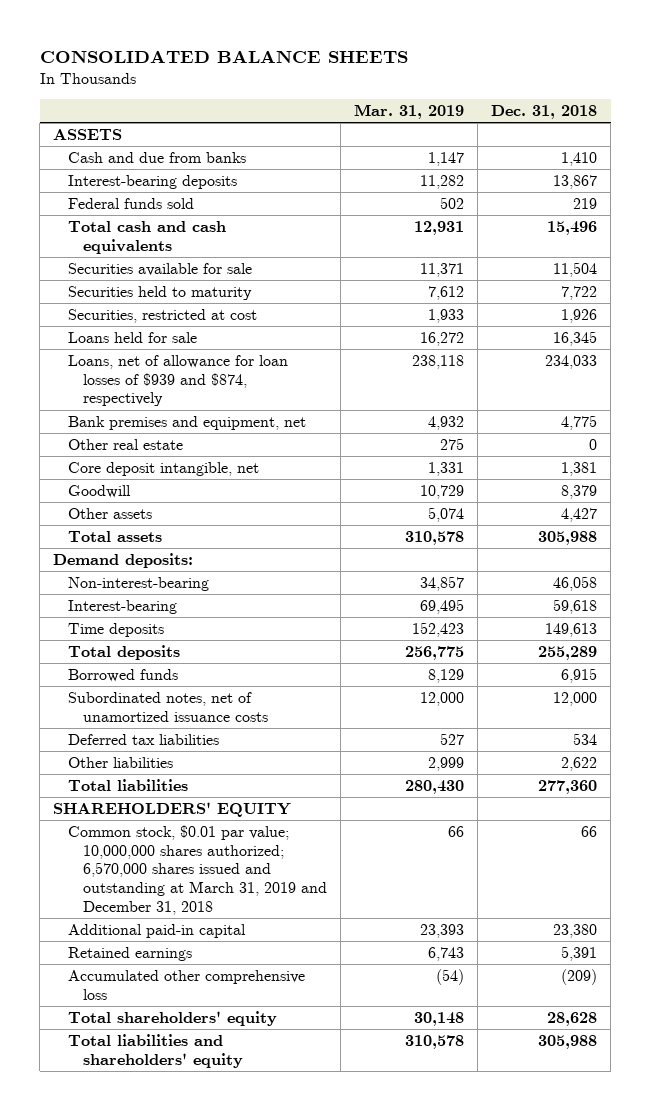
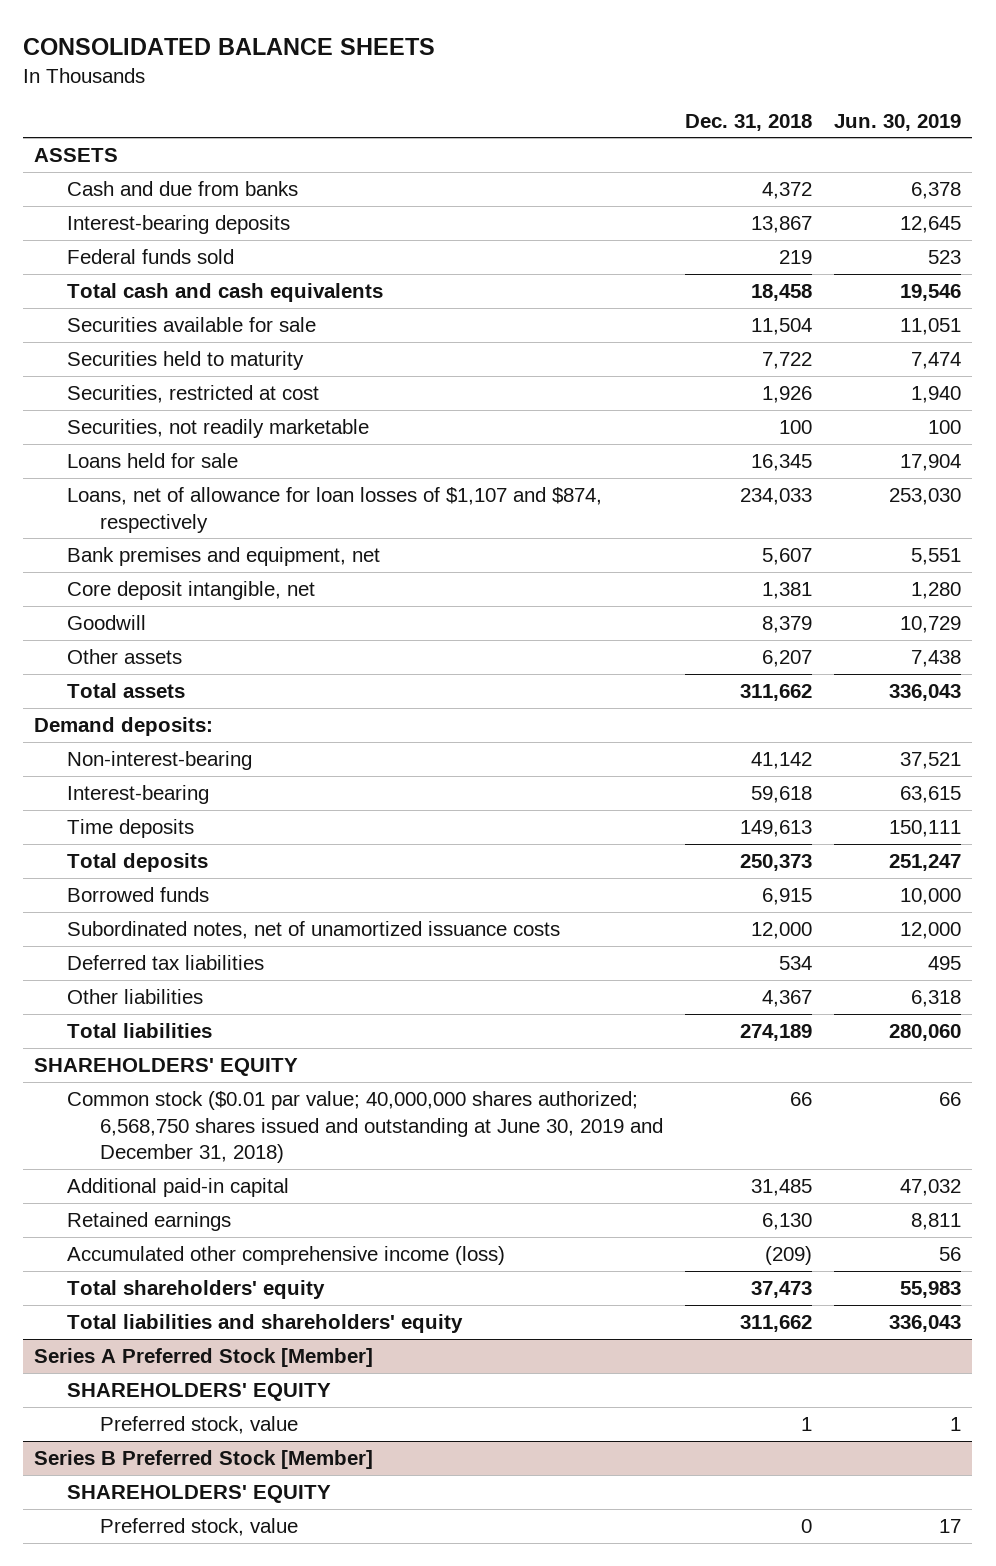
- | Mar. 31, 2019 | Dec. 31, 2018
+ | Dec. 31, 2018 | Jun. 30, 2019
- Cash and due from banks | 1,147 | 1,410
+ Cash and due from banks | 4,372 | 6,378
- Total cash and cash equivalents | 12,931 | 15,496
+ Total cash and cash equivalents | 18,458 | 19,546
+ Securities, not readily marketable | 100 | 100
- Loans, net of allowance for loan losses of $939 and $874, respectively | 238,118 | 234,033
- Bank premises and equipment, net | 4,932 | 4,775
- Other real estate | 275 | 0
+ Loans, net of allowance for loan losses of $1,107 and $874, respectively | 234,033 | 253,030
+ Bank premises and equipment, net | 5,607 | 5,551
- Other assets | 5,074 | 4,427
- Total assets | 310,578 | 305,988
+ Other assets | 6,207 | 7,438
+ Total assets | 311,662 | 336,043
- Non-interest-bearing | 34,857 | 46,058
+ Non-interest-bearing | 41,142 | 37,521
- Total deposits | 256,775 | 255,289
+ Total deposits | 250,373 | 251,247
- Other liabilities | 2,999 | 2,622
- Total liabilities | 280,430 | 277,360
+ Other liabilities | 4,367 | 6,318
+ Total liabilities | 274,189 | 280,060
- Common stock, $0.01 par value; 10,000,000 shares authorized; 6,570,000 shares issued and outstanding at March 31, 2019 and December 31, 2018 | 66 | 66
- Additional paid-in capital | 23,393 | 23,380
- Retained earnings | 6,743 | 5,391
- Accumulated other comprehensive loss | (54) | (209)
- Total shareholders' equity | 30,148 | 28,628
- Total liabilities and shareholders' equity | 310,578 | 305,988
+ Common stock ($0.01 par value; 40,000,000 shares authorized; 6,568,750 shares issued and outstanding at June 30, 2019 and December 31, 2018) | 66 | 66
+ Additional paid-in capital | 31,485 | 47,032
+ Retained earnings | 6,130 | 8,811
+ Accumulated other comprehensive income (loss) | (209) | 56
+ Total shareholders' equity | 37,473 | 55,983
+ Total liabilities and shareholders' equity | 311,662 | 336,043
+ Series A Preferred Stock [Member]
+ SHAREHOLDERS' EQUITY
+ Preferred stock, value | 1 | 1
+ Series B Preferred Stock [Member]
+ SHAREHOLDERS' EQUITY
+ Preferred stock, value | 0 | 17

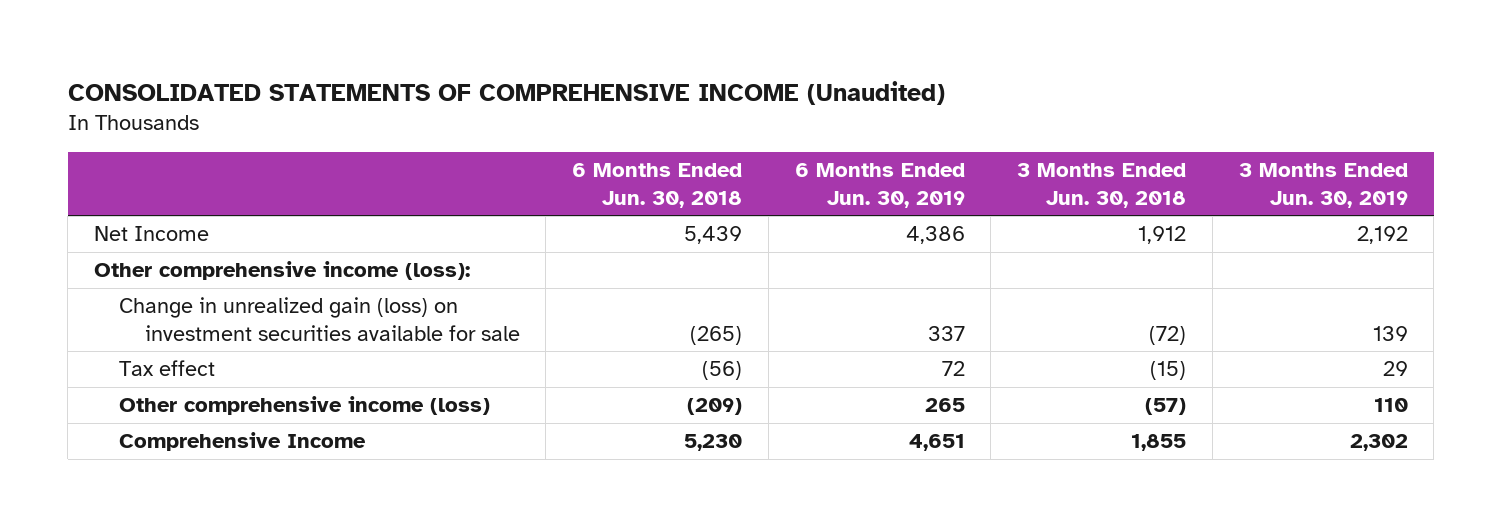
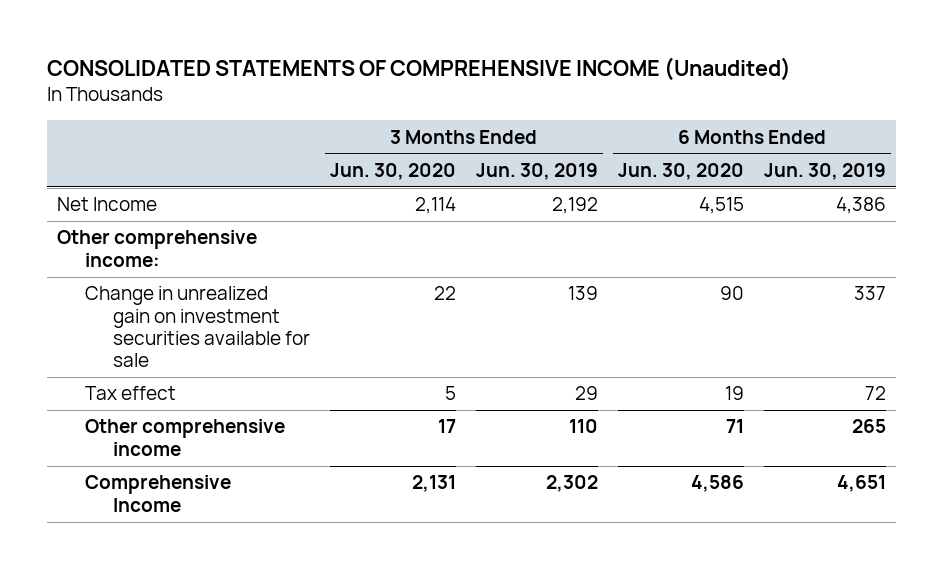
- | 6 Months Ended Jun. 30, 2018 | 6 Months Ended Jun. 30, 2019 | 3 Months Ended Jun. 30, 2018 | 3 Months Ended Jun. 30, 2019
+ | 3 Months Ended Jun. 30, 2020 | 3 Months Ended Jun. 30, 2019 | 6 Months Ended Jun. 30, 2020 | 6 Months Ended Jun. 30, 2019
- Other comprehensive income (loss):
- Change in unrealized gain (loss) on investment securities available for sale | (265) | 337 | (72) | 139
+ Other comprehensive income:
+ Change in unrealized gain on investment securities available for sale | 22 | 139 | 90 | 337
- Other comprehensive income (loss) | (209) | 265 | (57) | 110
+ Other comprehensive income | 17 | 110 | 71 | 265

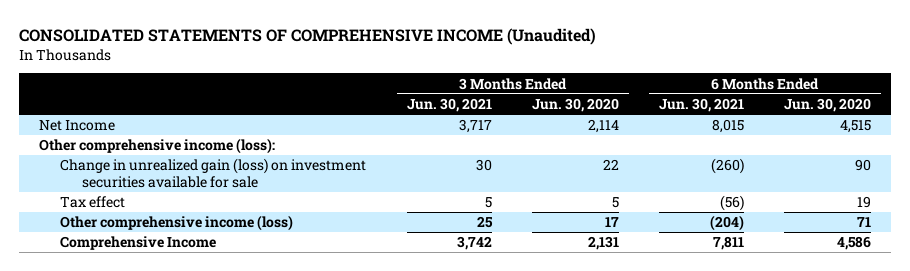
- | 3 Months Ended Jun. 30, 2020 | 3 Months Ended Jun. 30, 2019 | 6 Months Ended Jun. 30, 2020 | 6 Months Ended Jun. 30, 2019
+ | 3 Months Ended Jun. 30, 2021 | 3 Months Ended Jun. 30, 2020 | 6 Months Ended Jun. 30, 2021 | 6 Months Ended Jun. 30, 2020
- Other comprehensive income:
- Change in unrealized gain on investment securities available for sale | 22 | 139 | 90 | 337
+ Other comprehensive income (loss):
+ Change in unrealized gain (loss) on investment securities available for sale | 30 | 22 | (260) | 90
- Other comprehensive income | 17 | 110 | 71 | 265
+ Other comprehensive income (loss) | 25 | 17 | (204) | 71

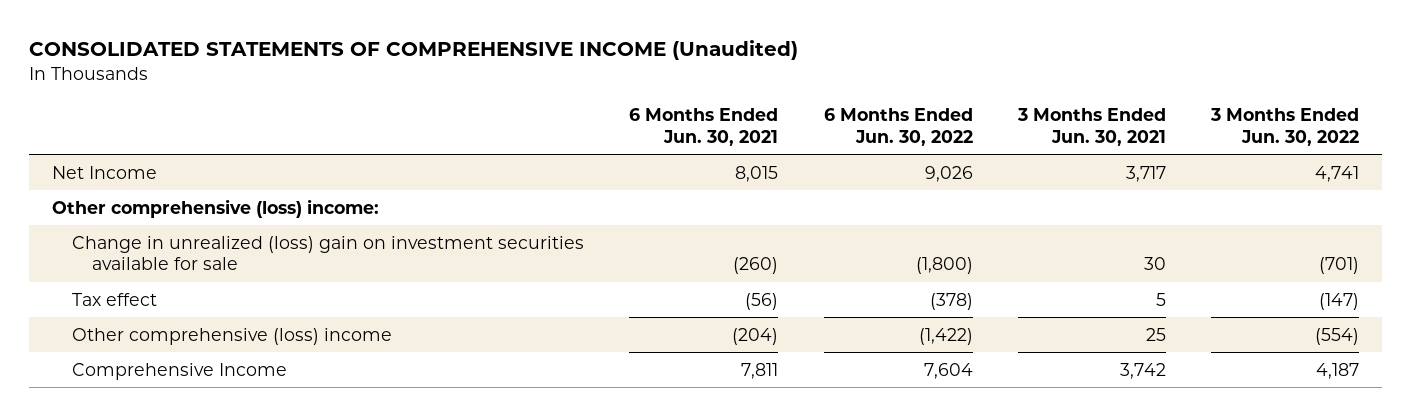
- | 3 Months Ended Jun. 30, 2021 | 3 Months Ended Jun. 30, 2020 | 6 Months Ended Jun. 30, 2021 | 6 Months Ended Jun. 30, 2020
+ | 6 Months Ended Jun. 30, 2021 | 6 Months Ended Jun. 30, 2022 | 3 Months Ended Jun. 30, 2021 | 3 Months Ended Jun. 30, 2022
- Other comprehensive income (loss):
- Change in unrealized gain (loss) on investment securities available for sale | 30 | 22 | (260) | 90
+ Other comprehensive (loss) income:
+ Change in unrealized (loss) gain on investment securities available for sale | (260) | (1,800) | 30 | (701)
- Other comprehensive income (loss) | 25 | 17 | (204) | 71
+ Other comprehensive (loss) income | (204) | (1,422) | 25 | (554)

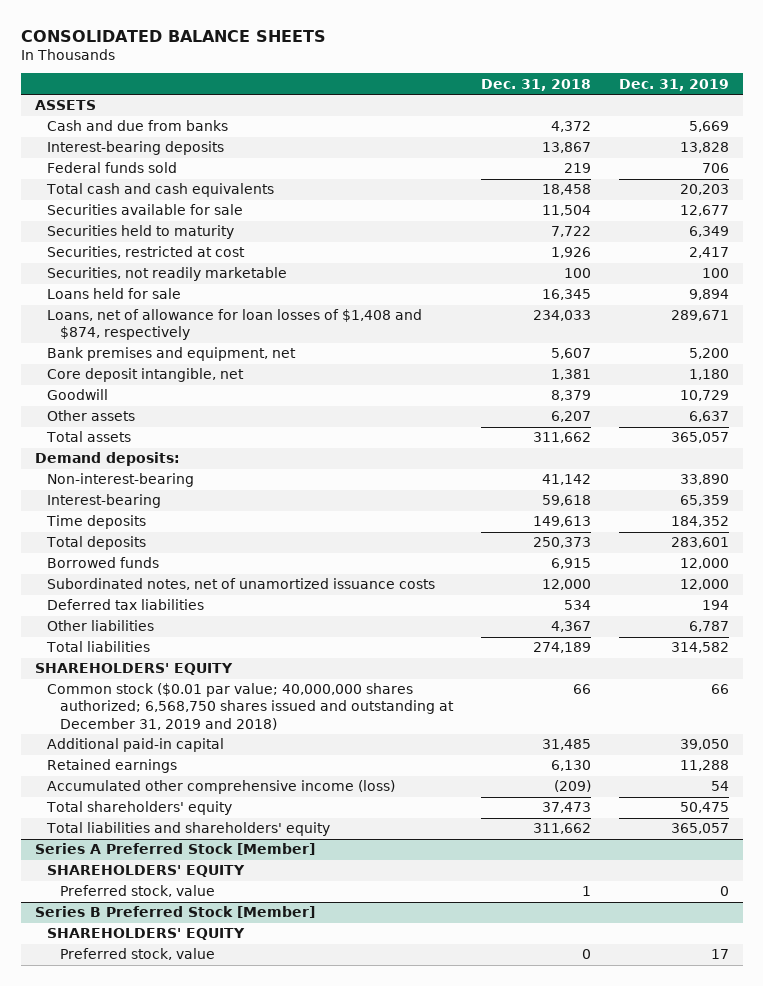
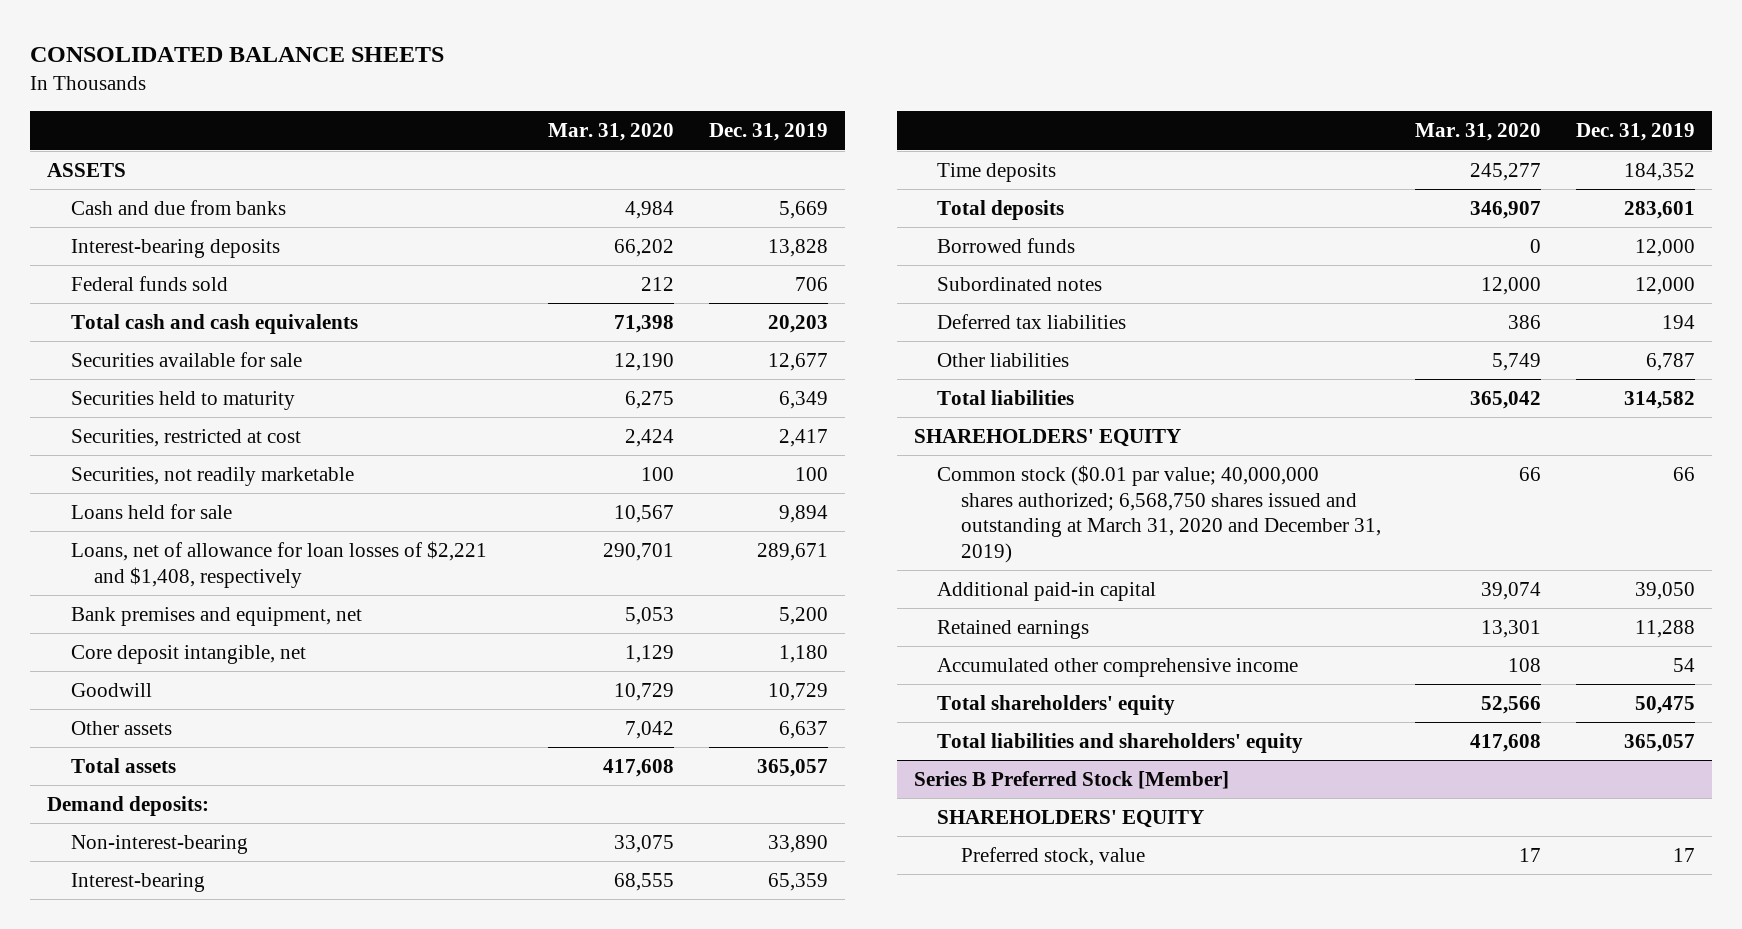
- | Dec. 31, 2018 | Dec. 31, 2019
+ | Mar. 31, 2020 | Dec. 31, 2019
- Loans, net of allowance for loan losses of $1,408 and $874, respectively | 234,033 | 289,671
+ Loans, net of allowance for loan losses of $2,221 and $1,408, respectively | 290,701 | 289,671
- Subordinated notes, net of unamortized issuance costs | 12,000 | 12,000
+ Subordinated notes | 12,000 | 12,000
- Common stock ($0.01 par value; 40,000,000 shares authorized; 6,568,750 shares issued and outstanding at December 31, 2019 and 2018) | 66 | 66
+ Common stock ($0.01 par value; 40,000,000 shares authorized; 6,568,750 shares issued and outstanding at March 31, 2020 and December 31, 2019) | 66 | 66
- Accumulated other comprehensive income (loss) | (209) | 54
+ Accumulated other comprehensive income | 108 | 54
- Series A Preferred Stock [Member]
- SHAREHOLDERS' EQUITY
- Preferred stock, value | 1 | 0

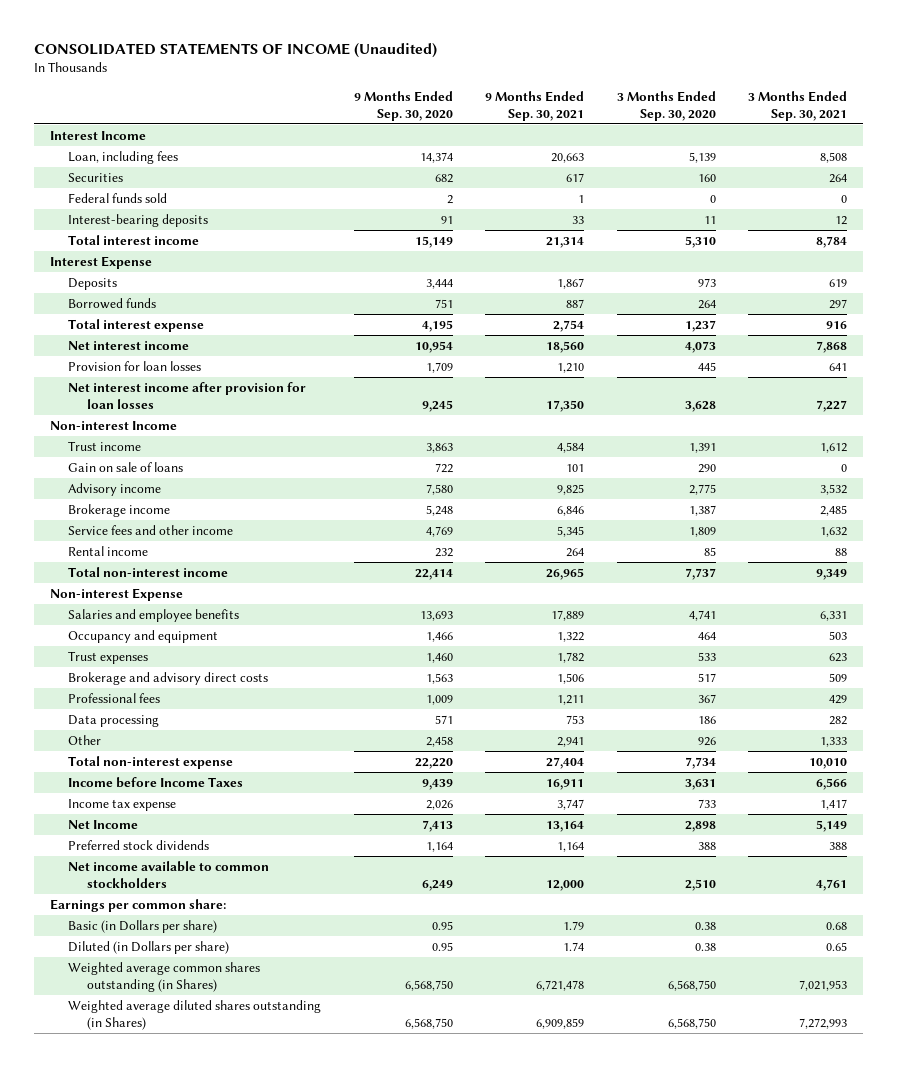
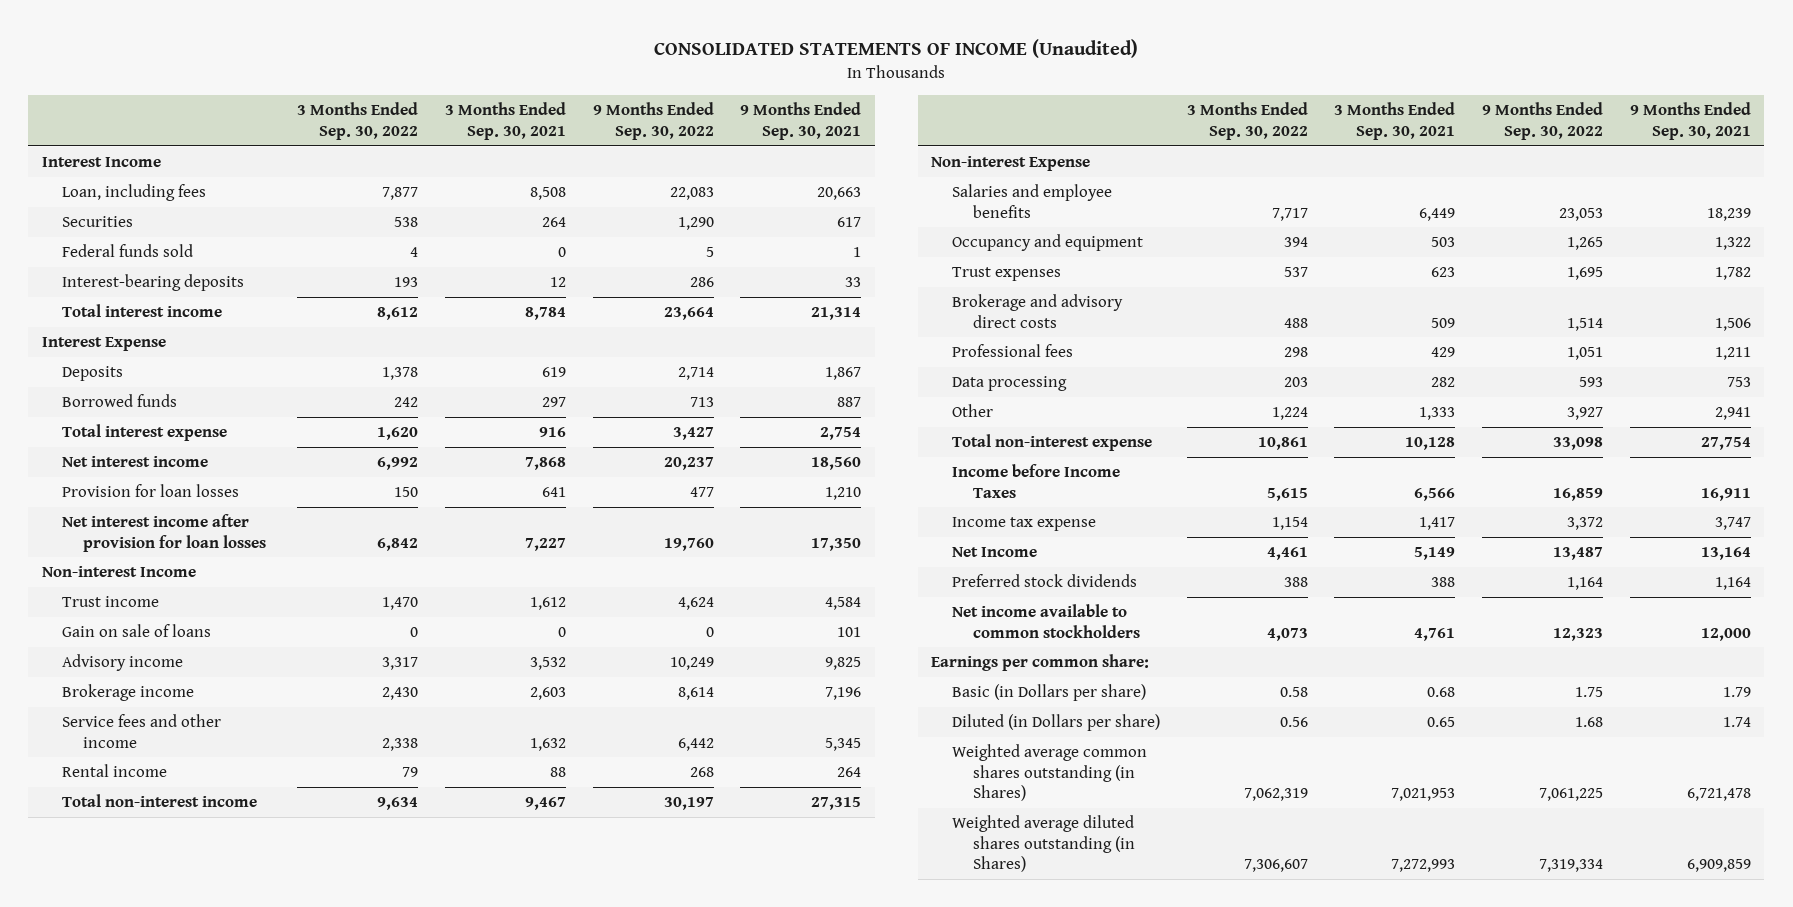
- | 9 Months Ended Sep. 30, 2020 | 9 Months Ended Sep. 30, 2021 | 3 Months Ended Sep. 30, 2020 | 3 Months Ended Sep. 30, 2021
+ | 3 Months Ended Sep. 30, 2022 | 3 Months Ended Sep. 30, 2021 | 9 Months Ended Sep. 30, 2022 | 9 Months Ended Sep. 30, 2021
- Brokerage income | 5,248 | 6,846 | 1,387 | 2,485
+ Brokerage income | 2,430 | 2,603 | 8,614 | 7,196
- Total non-interest income | 22,414 | 26,965 | 7,737 | 9,349
+ Total non-interest income | 9,634 | 9,467 | 30,197 | 27,315
- Salaries and employee benefits | 13,693 | 17,889 | 4,741 | 6,331
+ Salaries and employee benefits | 7,717 | 6,449 | 23,053 | 18,239
- Total non-interest expense | 22,220 | 27,404 | 7,734 | 10,010
+ Total non-interest expense | 10,861 | 10,128 | 33,098 | 27,754

